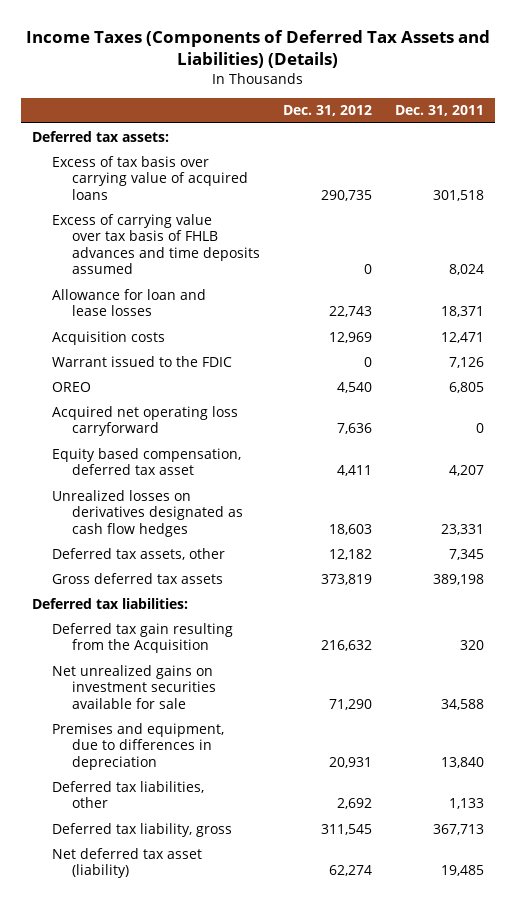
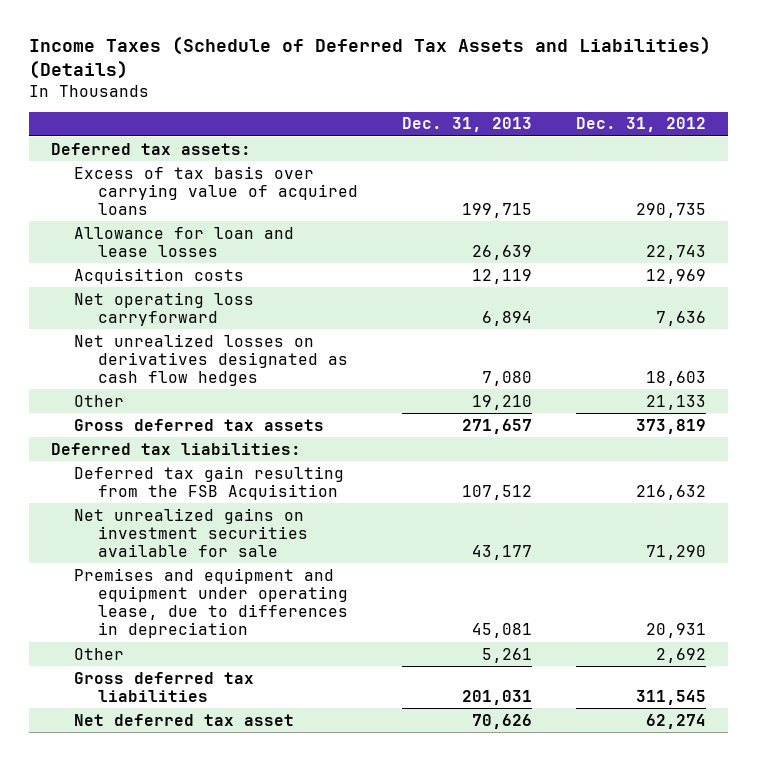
- Income Taxes (Components of Deferred Tax Assets and Liabilities) (Details)
+ Income Taxes (Schedule of Deferred Tax Assets and Liabilities) (Details)
- | Dec. 31, 2012 | Dec. 31, 2011
+ | Dec. 31, 2013 | Dec. 31, 2012
- Excess of carrying value over tax basis of FHLB advances and time deposits assumed | 0 | 8,024
- Warrant issued to the FDIC | 0 | 7,126
- OREO | 4,540 | 6,805
- Acquired net operating loss carryforward | 7,636 | 0
- Equity based compensation, deferred tax asset | 4,411 | 4,207
- Unrealized losses on derivatives designated as cash flow hedges | 18,603 | 23,331
- Deferred tax assets, other | 12,182 | 7,345
+ Net operating loss carryforward | 6,894 | 7,636
+ Net unrealized losses on derivatives designated as cash flow hedges | 7,080 | 18,603
+ Other | 19,210 | 21,133
- Deferred tax gain resulting from the Acquisition | 216,632 | 320
+ Deferred tax gain resulting from the FSB Acquisition | 107,512 | 216,632
- Premises and equipment, due to differences in depreciation | 20,931 | 13,840
- Deferred tax liabilities, other | 2,692 | 1,133
- Deferred tax liability, gross | 311,545 | 367,713
- Net deferred tax asset (liability) | 62,274 | 19,485
+ Premises and equipment and equipment under operating lease, due to differences in depreciation | 45,081 | 20,931
+ Other | 5,261 | 2,692
+ Gross deferred tax liabilities | 201,031 | 311,545
+ Net deferred tax asset | 70,626 | 62,274

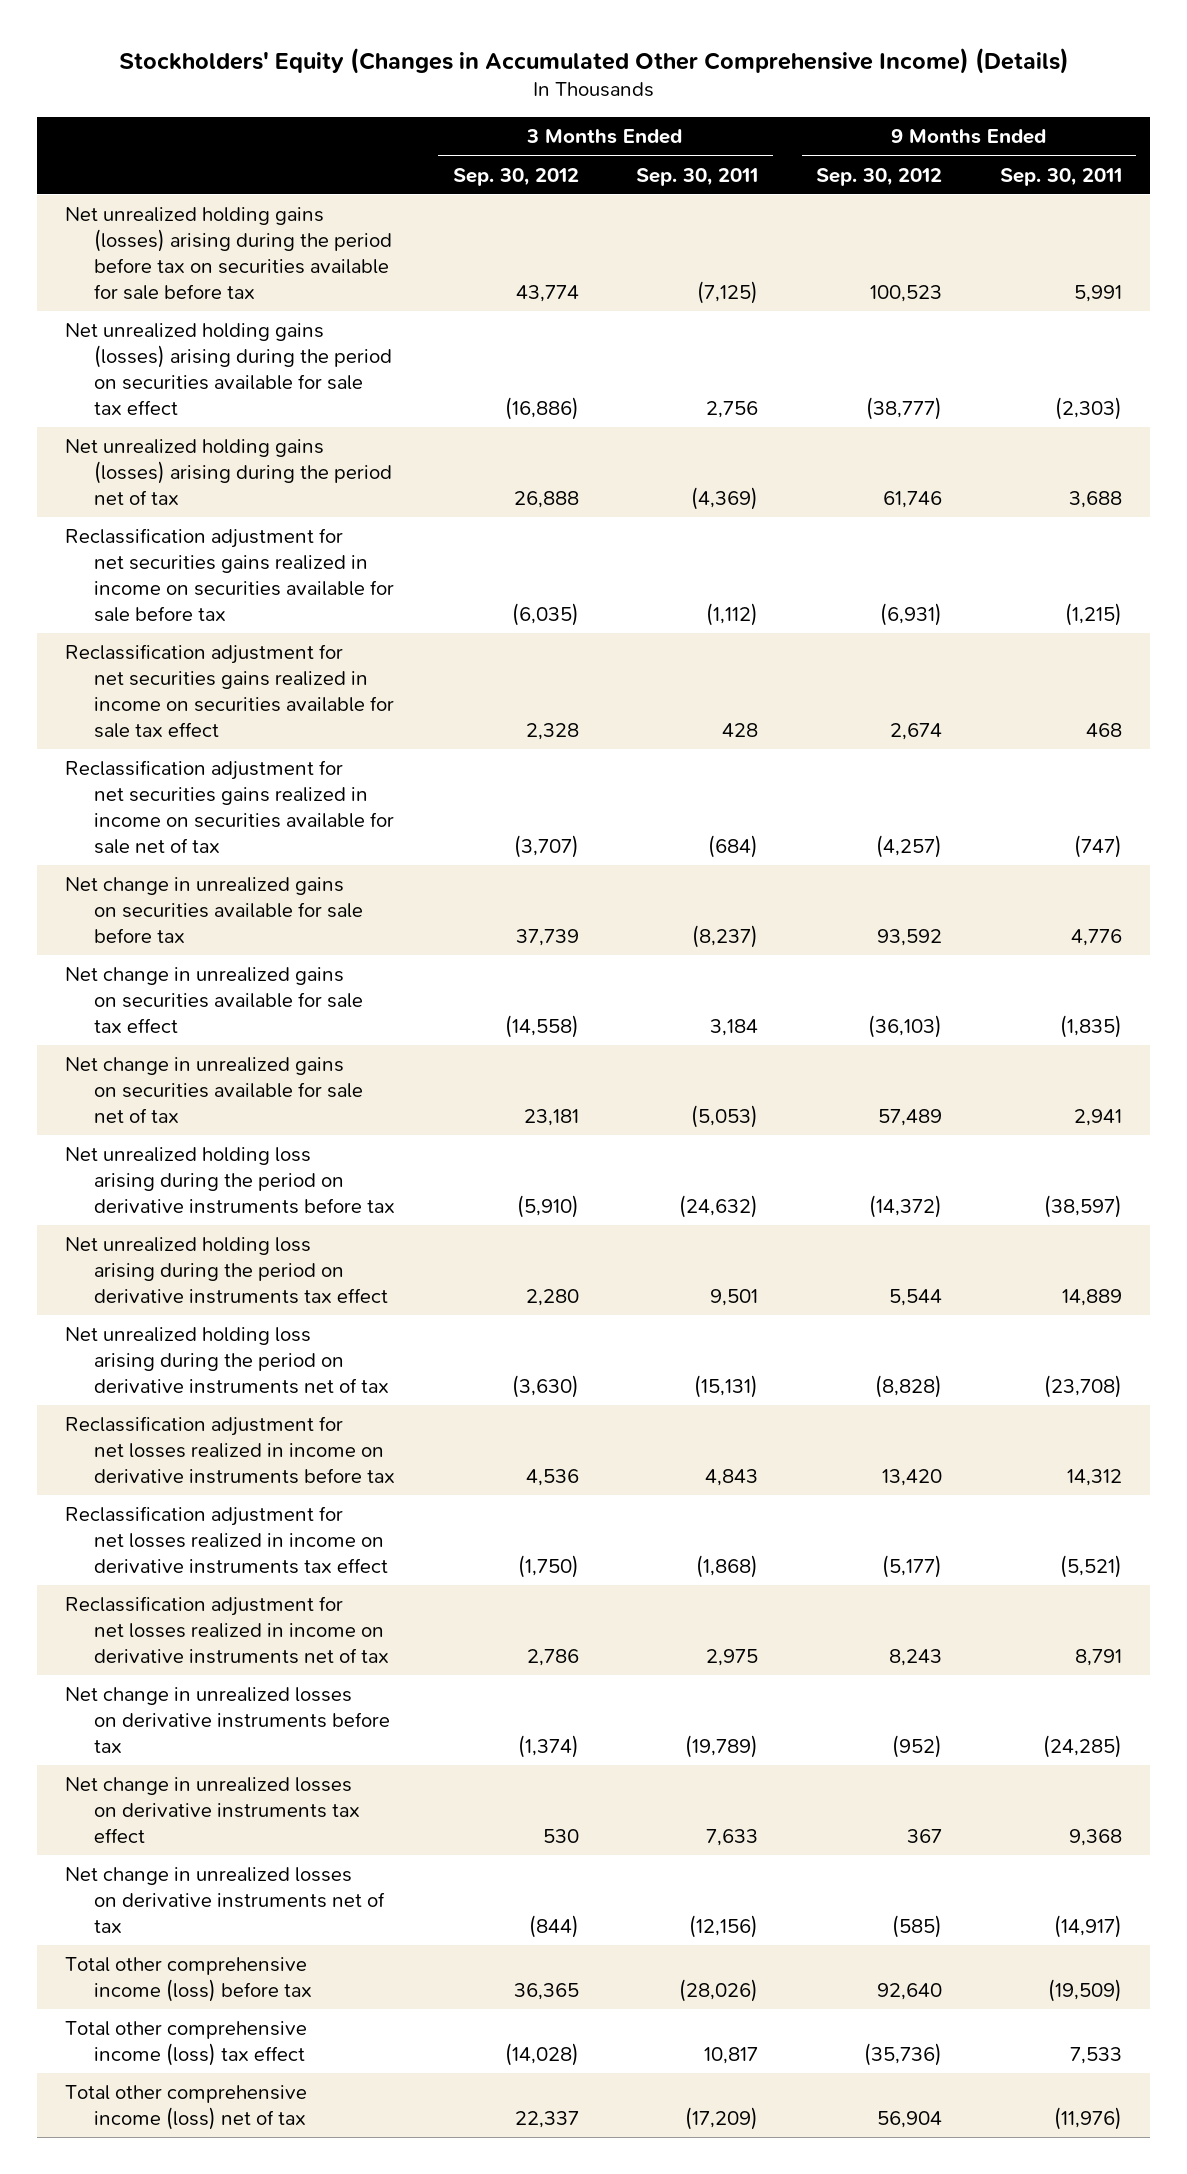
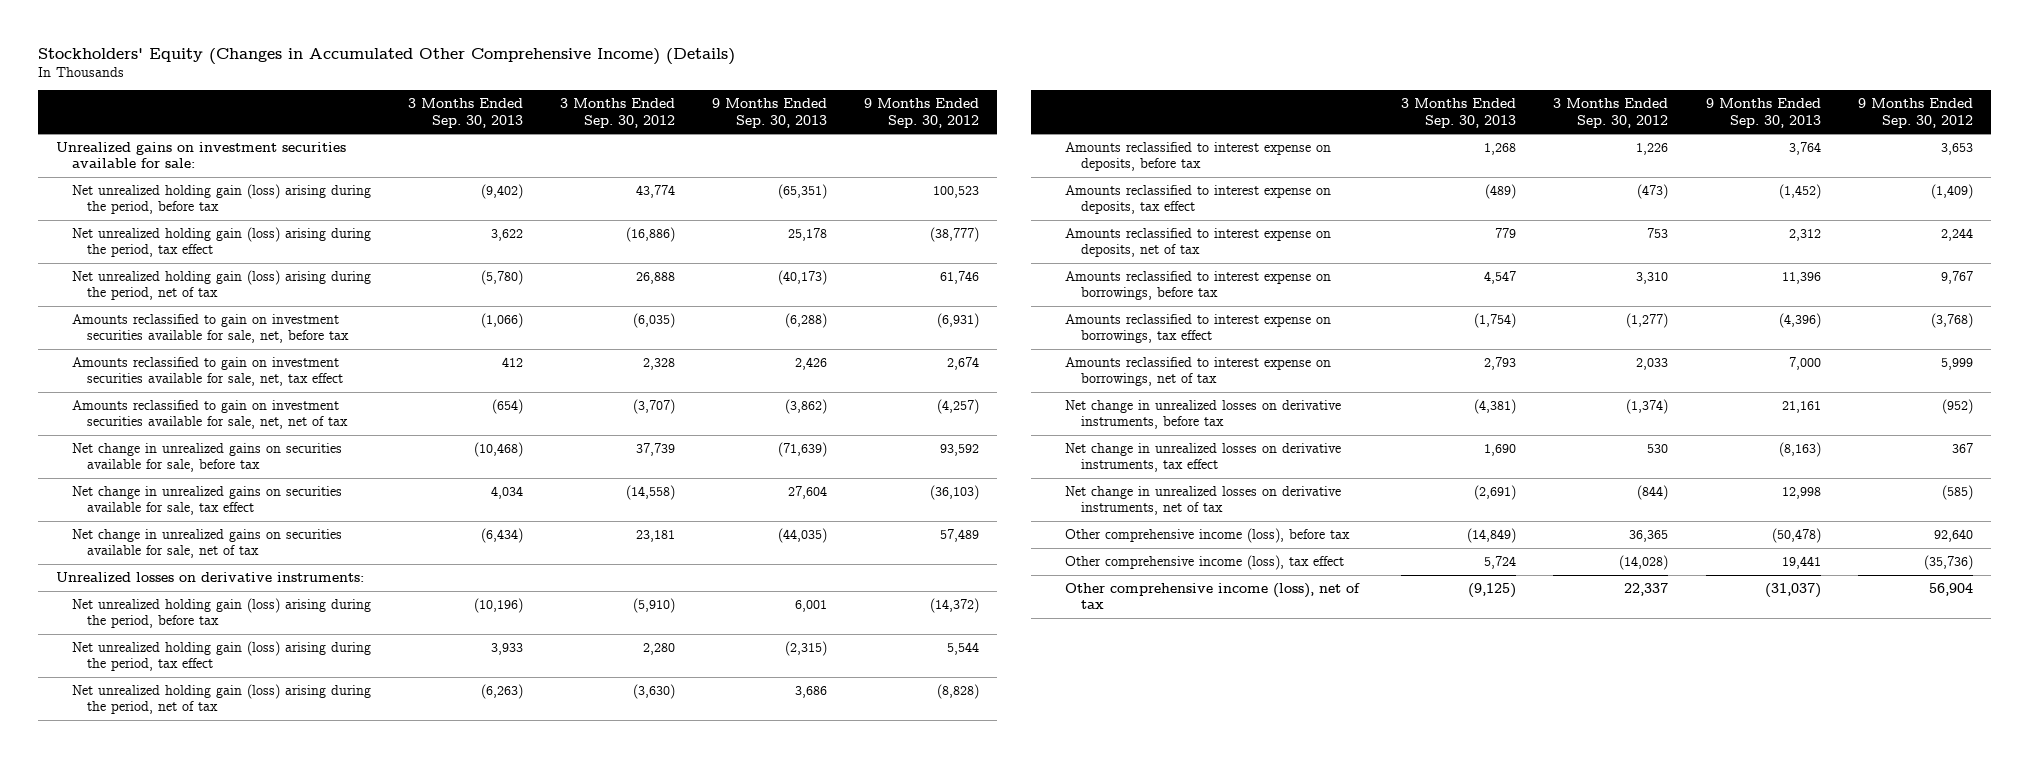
- | 3 Months Ended Sep. 30, 2012 | 3 Months Ended Sep. 30, 2011 | 9 Months Ended Sep. 30, 2012 | 9 Months Ended Sep. 30, 2011
+ | 3 Months Ended Sep. 30, 2013 | 3 Months Ended Sep. 30, 2012 | 9 Months Ended Sep. 30, 2013 | 9 Months Ended Sep. 30, 2012
- Net unrealized holding gains (losses) arising during the period before tax on securities available for sale before tax | 43,774 | (7,125) | 100,523 | 5,991
- Net unrealized holding gains (losses) arising during the period on securities available for sale tax effect | (16,886) | 2,756 | (38,777) | (2,303)
- Net unrealized holding gains (losses) arising during the period net of tax | 26,888 | (4,369) | 61,746 | 3,688
- Reclassification adjustment for net securities gains realized in income on securities available for sale before tax | (6,035) | (1,112) | (6,931) | (1,215)
- Reclassification adjustment for net securities gains realized in income on securities available for sale tax effect | 2,328 | 428 | 2,674 | 468
- Reclassification adjustment for net securities gains realized in income on securities available for sale net of tax | (3,707) | (684) | (4,257) | (747)
- Net change in unrealized gains on securities available for sale before tax | 37,739 | (8,237) | 93,592 | 4,776
- Net change in unrealized gains on securities available for sale tax effect | (14,558) | 3,184 | (36,103) | (1,835)
- Net change in unrealized gains on securities available for sale net of tax | 23,181 | (5,053) | 57,489 | 2,941
- Net unrealized holding loss arising during the period on derivative instruments before tax | (5,910) | (24,632) | (14,372) | (38,597)
- Net unrealized holding loss arising during the period on derivative instruments tax effect | 2,280 | 9,501 | 5,544 | 14,889
- Net unrealized holding loss arising during the period on derivative instruments net of tax | (3,630) | (15,131) | (8,828) | (23,708)
- Reclassification adjustment for net losses realized in income on derivative instruments before tax | 4,536 | 4,843 | 13,420 | 14,312
- Reclassification adjustment for net losses realized in income on derivative instruments tax effect | (1,750) | (1,868) | (5,177) | (5,521)
- Reclassification adjustment for net losses realized in income on derivative instruments net of tax | 2,786 | 2,975 | 8,243 | 8,791
- Net change in unrealized losses on derivative instruments before tax | (1,374) | (19,789) | (952) | (24,285)
- Net change in unrealized losses on derivative instruments tax effect | 530 | 7,633 | 367 | 9,368
- Net change in unrealized losses on derivative instruments net of tax | (844) | (12,156) | (585) | (14,917)
- Total other comprehensive income (loss) before tax | 36,365 | (28,026) | 92,640 | (19,509)
- Total other comprehensive income (loss) tax effect | (14,028) | 10,817 | (35,736) | 7,533
- Total other comprehensive income (loss) net of tax | 22,337 | (17,209) | 56,904 | (11,976)
+ Unrealized gains on investment securities available for sale:
+ Net unrealized holding gain (loss) arising during the period, before tax | (9,402) | 43,774 | (65,351) | 100,523
+ Net unrealized holding gain (loss) arising during the period, tax effect | 3,622 | (16,886) | 25,178 | (38,777)
+ Net unrealized holding gain (loss) arising during the period, net of tax | (5,780) | 26,888 | (40,173) | 61,746
+ Amounts reclassified to gain on investment securities available for sale, net, before tax | (1,066) | (6,035) | (6,288) | (6,931)
+ Amounts reclassified to gain on investment securities available for sale, net, tax effect | 412 | 2,328 | 2,426 | 2,674
+ Amounts reclassified to gain on investment securities available for sale, net, net of tax | (654) | (3,707) | (3,862) | (4,257)
+ Net change in unrealized gains on securities available for sale, before tax | (10,468) | 37,739 | (71,639) | 93,592
+ Net change in unrealized gains on securities available for sale, tax effect | 4,034 | (14,558) | 27,604 | (36,103)
+ Net change in unrealized gains on securities available for sale, net of tax | (6,434) | 23,181 | (44,035) | 57,489
+ Unrealized losses on derivative instruments:
+ Net unrealized holding gain (loss) arising during the period, before tax | (10,196) | (5,910) | 6,001 | (14,372)
+ Net unrealized holding gain (loss) arising during the period, tax effect | 3,933 | 2,280 | (2,315) | 5,544
+ Net unrealized holding gain (loss) arising during the period, net of tax | (6,263) | (3,630) | 3,686 | (8,828)
+ Amounts reclassified to interest expense on deposits, before tax | 1,268 | 1,226 | 3,764 | 3,653
+ Amounts reclassified to interest expense on deposits, tax effect | (489) | (473) | (1,452) | (1,409)
+ Amounts reclassified to interest expense on deposits, net of tax | 779 | 753 | 2,312 | 2,244
+ Amounts reclassified to interest expense on borrowings, before tax | 4,547 | 3,310 | 11,396 | 9,767
+ Amounts reclassified to interest expense on borrowings, tax effect | (1,754) | (1,277) | (4,396) | (3,768)
+ Amounts reclassified to interest expense on borrowings, net of tax | 2,793 | 2,033 | 7,000 | 5,999
+ Net change in unrealized losses on derivative instruments, before tax | (4,381) | (1,374) | 21,161 | (952)
+ Net change in unrealized losses on derivative instruments, tax effect | 1,690 | 530 | (8,163) | 367
+ Net change in unrealized losses on derivative instruments, net of tax | (2,691) | (844) | 12,998 | (585)
+ Other comprehensive income (loss), before tax | (14,849) | 36,365 | (50,478) | 92,640
+ Other comprehensive income (loss), tax effect | 5,724 | (14,028) | 19,441 | (35,736)
+ Other comprehensive income (loss), net of tax | (9,125) | 22,337 | (31,037) | 56,904

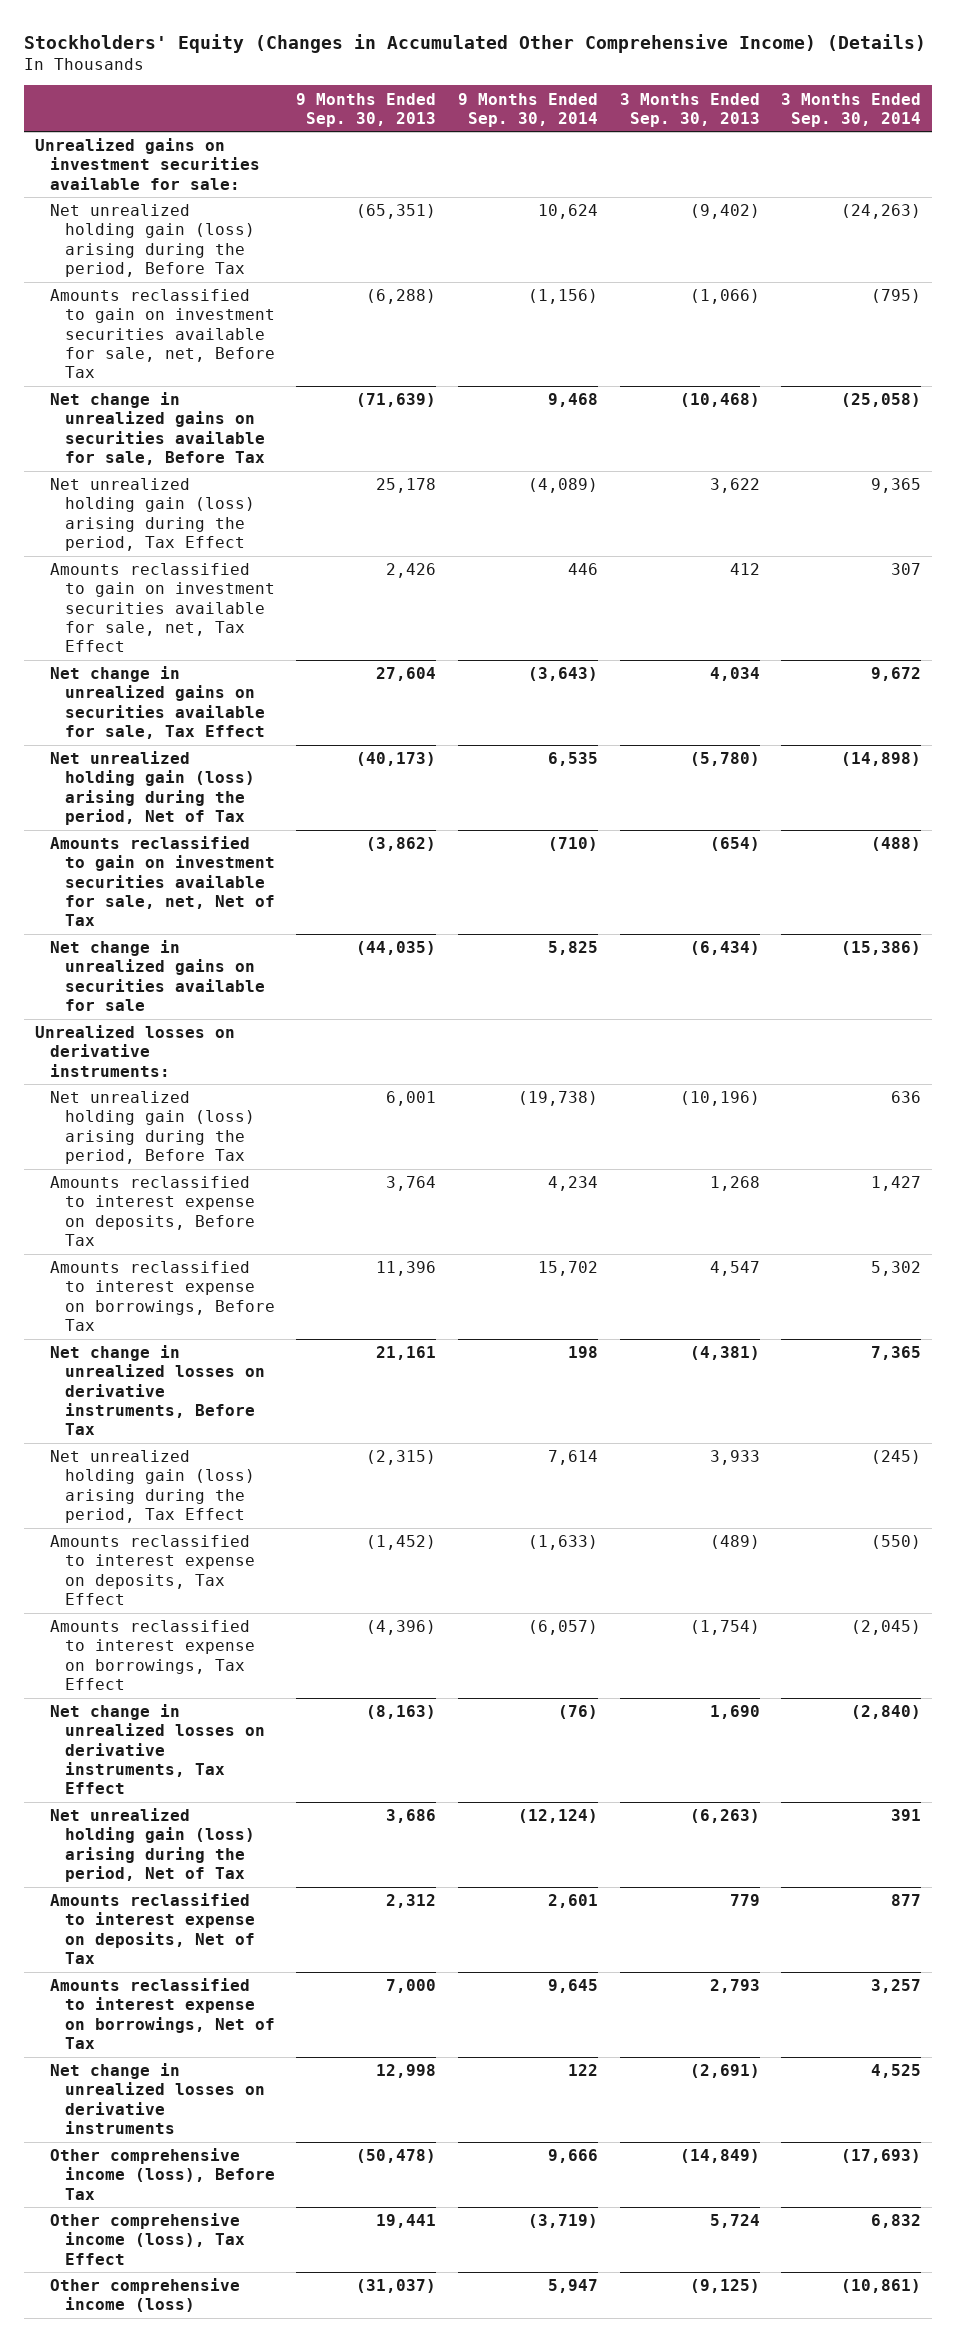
- | 3 Months Ended Sep. 30, 2013 | 3 Months Ended Sep. 30, 2012 | 9 Months Ended Sep. 30, 2013 | 9 Months Ended Sep. 30, 2012
+ | 9 Months Ended Sep. 30, 2013 | 9 Months Ended Sep. 30, 2014 | 3 Months Ended Sep. 30, 2013 | 3 Months Ended Sep. 30, 2014
- Net unrealized holding gain (loss) arising during the period, before tax | (9,402) | 43,774 | (65,351) | 100,523
- Net unrealized holding gain (loss) arising during the period, tax effect | 3,622 | (16,886) | 25,178 | (38,777)
- Net unrealized holding gain (loss) arising during the period, net of tax | (5,780) | 26,888 | (40,173) | 61,746
- Amounts reclassified to gain on investment securities available for sale, net, before tax | (1,066) | (6,035) | (6,288) | (6,931)
- Amounts reclassified to gain on investment securities available for sale, net, tax effect | 412 | 2,328 | 2,426 | 2,674
- Amounts reclassified to gain on investment securities available for sale, net, net of tax | (654) | (3,707) | (3,862) | (4,257)
- Net change in unrealized gains on securities available for sale, before tax | (10,468) | 37,739 | (71,639) | 93,592
- Net change in unrealized gains on securities available for sale, tax effect | 4,034 | (14,558) | 27,604 | (36,103)
- Net change in unrealized gains on securities available for sale, net of tax | (6,434) | 23,181 | (44,035) | 57,489
+ Net unrealized holding gain (loss) arising during the period, Before Tax | (65,351) | 10,624 | (9,402) | (24,263)
+ Amounts reclassified to gain on investment securities available for sale, net, Before Tax | (6,288) | (1,156) | (1,066) | (795)
+ Net change in unrealized gains on securities available for sale, Before Tax | (71,639) | 9,468 | (10,468) | (25,058)
+ Net unrealized holding gain (loss) arising during the period, Tax Effect | 25,178 | (4,089) | 3,622 | 9,365
+ Amounts reclassified to gain on investment securities available for sale, net, Tax Effect | 2,426 | 446 | 412 | 307
+ Net change in unrealized gains on securities available for sale, Tax Effect | 27,604 | (3,643) | 4,034 | 9,672
+ Net unrealized holding gain (loss) arising during the period, Net of Tax | (40,173) | 6,535 | (5,780) | (14,898)
+ Amounts reclassified to gain on investment securities available for sale, net, Net of Tax | (3,862) | (710) | (654) | (488)
+ Net change in unrealized gains on securities available for sale | (44,035) | 5,825 | (6,434) | (15,386)
- Net unrealized holding gain (loss) arising during the period, before tax | (10,196) | (5,910) | 6,001 | (14,372)
- Net unrealized holding gain (loss) arising during the period, tax effect | 3,933 | 2,280 | (2,315) | 5,544
- Net unrealized holding gain (loss) arising during the period, net of tax | (6,263) | (3,630) | 3,686 | (8,828)
- Amounts reclassified to interest expense on deposits, before tax | 1,268 | 1,226 | 3,764 | 3,653
- Amounts reclassified to interest expense on deposits, tax effect | (489) | (473) | (1,452) | (1,409)
- Amounts reclassified to interest expense on deposits, net of tax | 779 | 753 | 2,312 | 2,244
- Amounts reclassified to interest expense on borrowings, before tax | 4,547 | 3,310 | 11,396 | 9,767
- Amounts reclassified to interest expense on borrowings, tax effect | (1,754) | (1,277) | (4,396) | (3,768)
- Amounts reclassified to interest expense on borrowings, net of tax | 2,793 | 2,033 | 7,000 | 5,999
- Net change in unrealized losses on derivative instruments, before tax | (4,381) | (1,374) | 21,161 | (952)
- Net change in unrealized losses on derivative instruments, tax effect | 1,690 | 530 | (8,163) | 367
- Net change in unrealized losses on derivative instruments, net of tax | (2,691) | (844) | 12,998 | (585)
- Other comprehensive income (loss), before tax | (14,849) | 36,365 | (50,478) | 92,640
- Other comprehensive income (loss), tax effect | 5,724 | (14,028) | 19,441 | (35,736)
- Other comprehensive income (loss), net of tax | (9,125) | 22,337 | (31,037) | 56,904
+ Net unrealized holding gain (loss) arising during the period, Before Tax | 6,001 | (19,738) | (10,196) | 636
+ Amounts reclassified to interest expense on deposits, Before Tax | 3,764 | 4,234 | 1,268 | 1,427
+ Amounts reclassified to interest expense on borrowings, Before Tax | 11,396 | 15,702 | 4,547 | 5,302
+ Net change in unrealized losses on derivative instruments, Before Tax | 21,161 | 198 | (4,381) | 7,365
+ Net unrealized holding gain (loss) arising during the period, Tax Effect | (2,315) | 7,614 | 3,933 | (245)
+ Amounts reclassified to interest expense on deposits, Tax Effect | (1,452) | (1,633) | (489) | (550)
+ Amounts reclassified to interest expense on borrowings, Tax Effect | (4,396) | (6,057) | (1,754) | (2,045)
+ Net change in unrealized losses on derivative instruments, Tax Effect | (8,163) | (76) | 1,690 | (2,840)
+ Net unrealized holding gain (loss) arising during the period, Net of Tax | 3,686 | (12,124) | (6,263) | 391
+ Amounts reclassified to interest expense on deposits, Net of Tax | 2,312 | 2,601 | 779 | 877
+ Amounts reclassified to interest expense on borrowings, Net of Tax | 7,000 | 9,645 | 2,793 | 3,257
+ Net change in unrealized losses on derivative instruments | 12,998 | 122 | (2,691) | 4,525
+ Other comprehensive income (loss), Before Tax | (50,478) | 9,666 | (14,849) | (17,693)
+ Other comprehensive income (loss), Tax Effect | 19,441 | (3,719) | 5,724 | 6,832
+ Other comprehensive income (loss) | (31,037) | 5,947 | (9,125) | (10,861)

